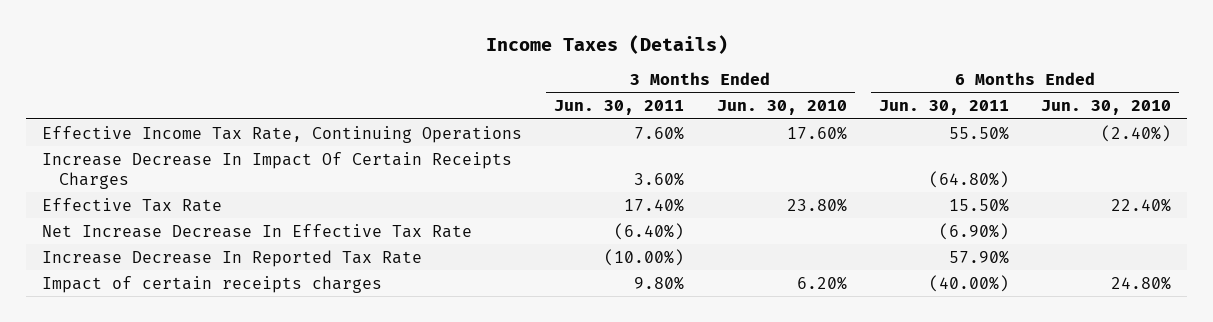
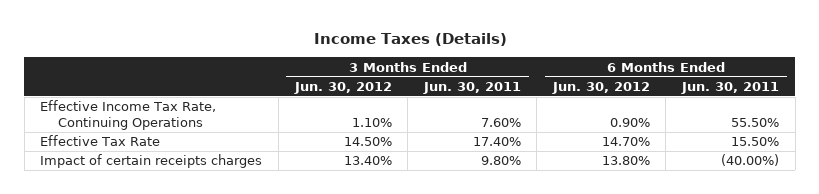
- | 3 Months Ended Jun. 30, 2011 | 3 Months Ended Jun. 30, 2010 | 6 Months Ended Jun. 30, 2011 | 6 Months Ended Jun. 30, 2010
+ | 3 Months Ended Jun. 30, 2012 | 3 Months Ended Jun. 30, 2011 | 6 Months Ended Jun. 30, 2012 | 6 Months Ended Jun. 30, 2011
- Increase Decrease In Impact Of Certain Receipts Charges | 3.60% | | (64.80%) |
- Net Increase Decrease In Effective Tax Rate | (6.40%) | | (6.90%) |
- Increase Decrease In Reported Tax Rate | (10.00%) | | 57.90% |

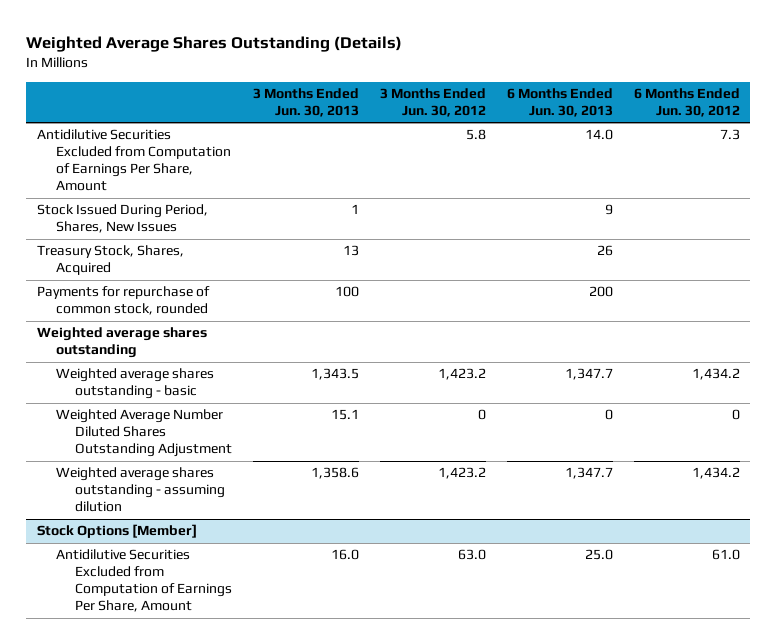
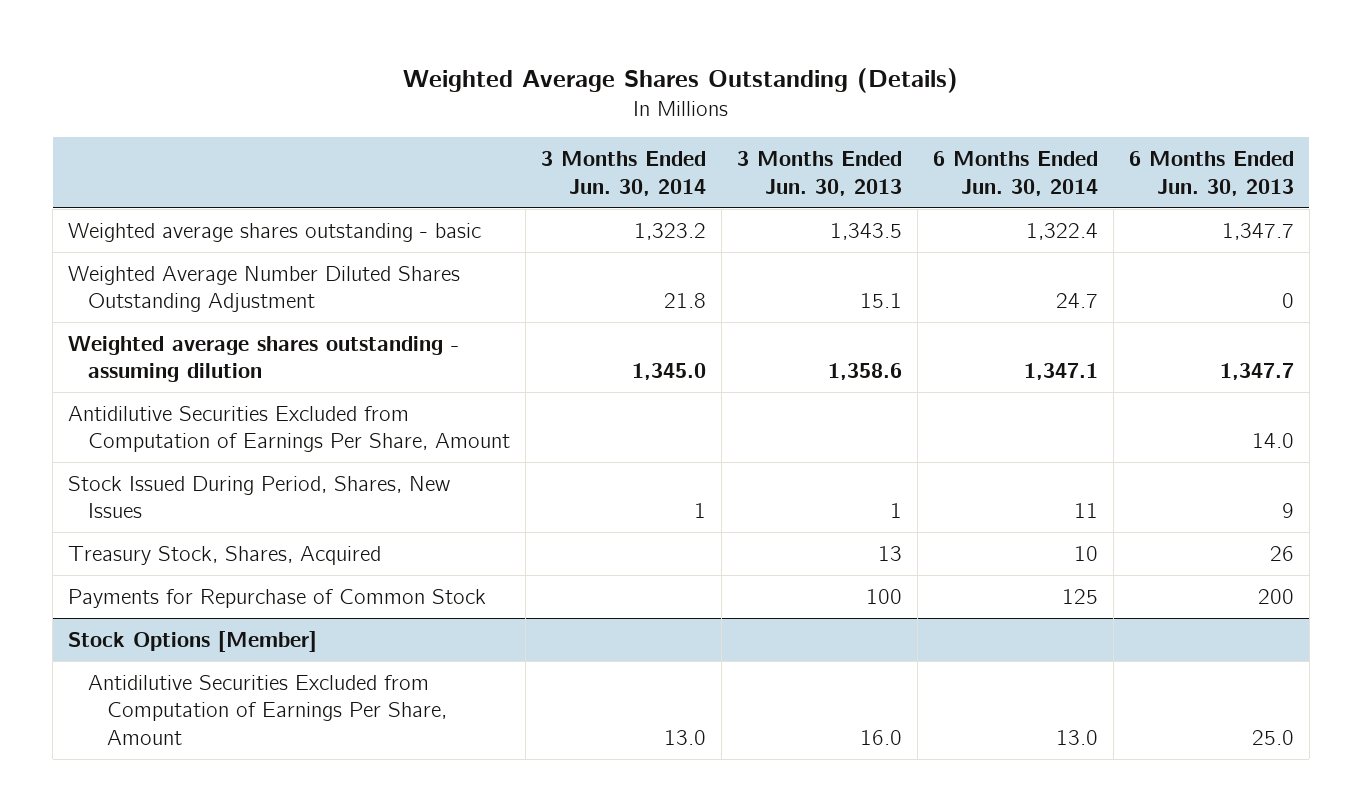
- | 3 Months Ended Jun. 30, 2013 | 3 Months Ended Jun. 30, 2012 | 6 Months Ended Jun. 30, 2013 | 6 Months Ended Jun. 30, 2012
+ | 3 Months Ended Jun. 30, 2014 | 3 Months Ended Jun. 30, 2013 | 6 Months Ended Jun. 30, 2014 | 6 Months Ended Jun. 30, 2013
- Payments for repurchase of common stock, rounded | 100 | | 200 |
- Weighted average shares outstanding
moved down: Antidilutive Securities Excluded from Computation of Earnings Per Share, Amount | | | | 14.0
moved down: Stock Issued During Period, Shares, New Issues | 1 | 1 | 11 | 9
moved down: Treasury Stock, Shares, Acquired | | 13 | 10 | 26
+ Payments for Repurchase of Common Stock | | 100 | 125 | 200

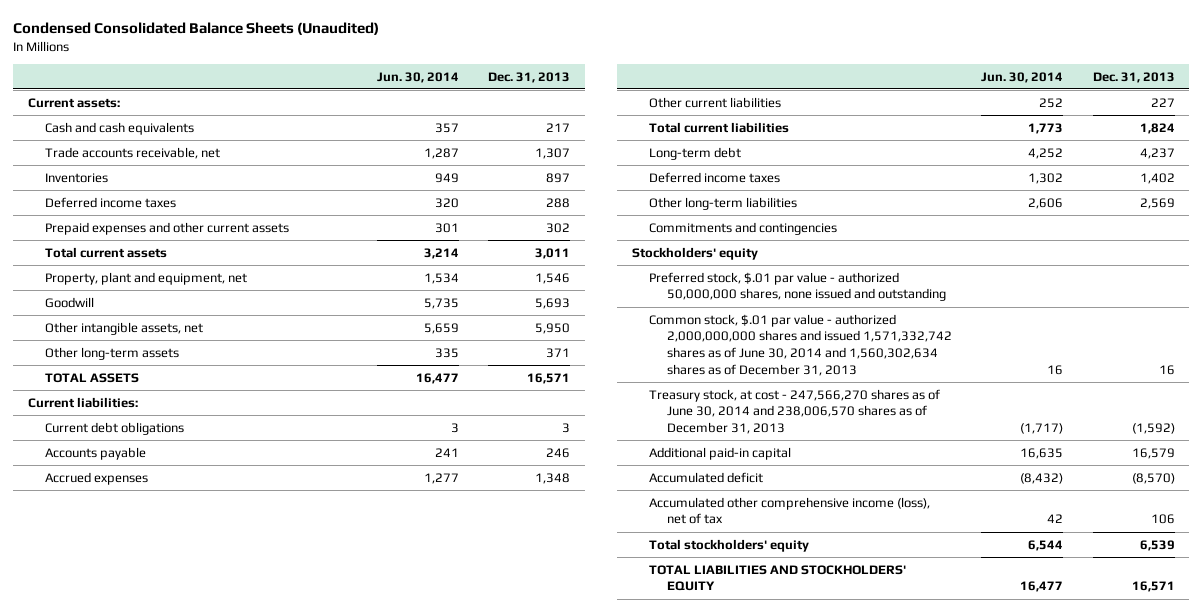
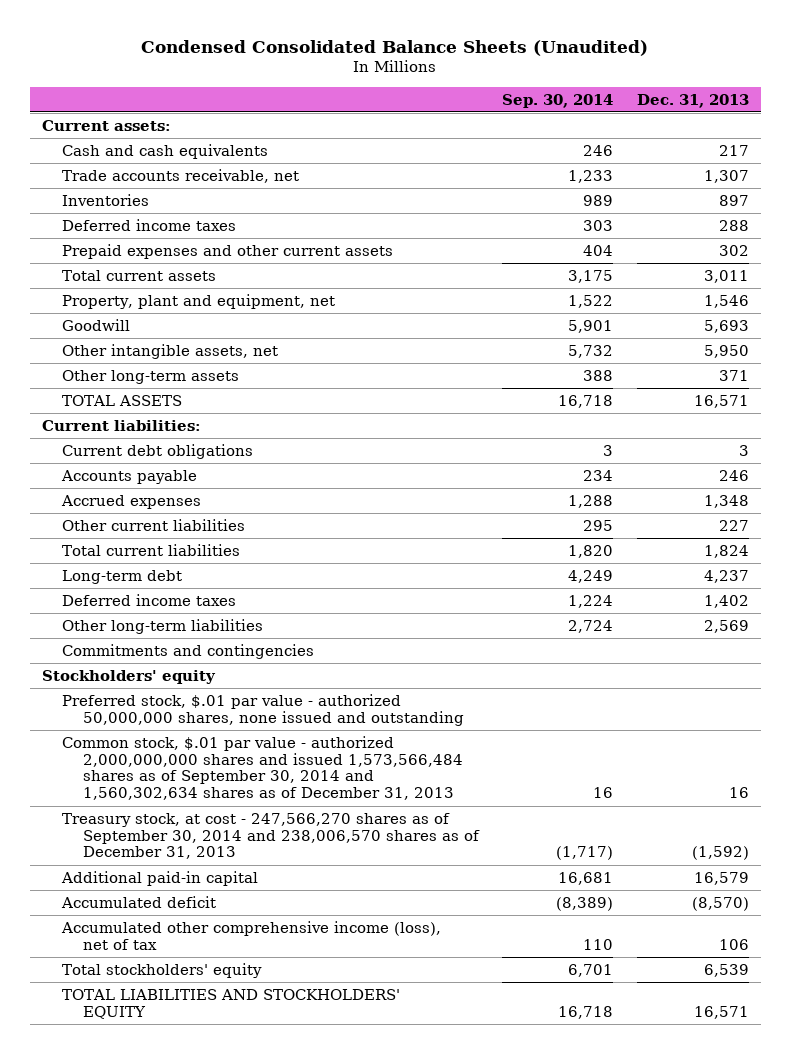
- | Jun. 30, 2014 | Dec. 31, 2013
+ | Sep. 30, 2014 | Dec. 31, 2013
- Common stock, $.01 par value - authorized 2,000,000,000 shares and issued 1,571,332,742 shares as of June 30, 2014 and 1,560,302,634 shares as of December 31, 2013 | 16 | 16
- Treasury stock, at cost - 247,566,270 shares as of June 30, 2014 and 238,006,570 shares as of December 31, 2013 | (1,717) | (1,592)
+ Common stock, $.01 par value - authorized 2,000,000,000 shares and issued 1,573,566,484 shares as of September 30, 2014 and 1,560,302,634 shares as of December 31, 2013 | 16 | 16
+ Treasury stock, at cost - 247,566,270 shares as of September 30, 2014 and 238,006,570 shares as of December 31, 2013 | (1,717) | (1,592)

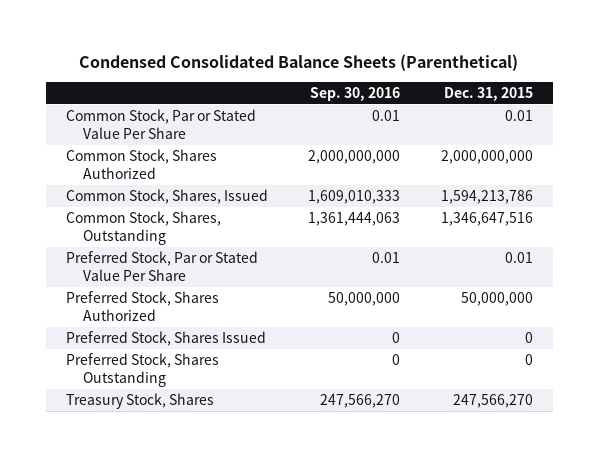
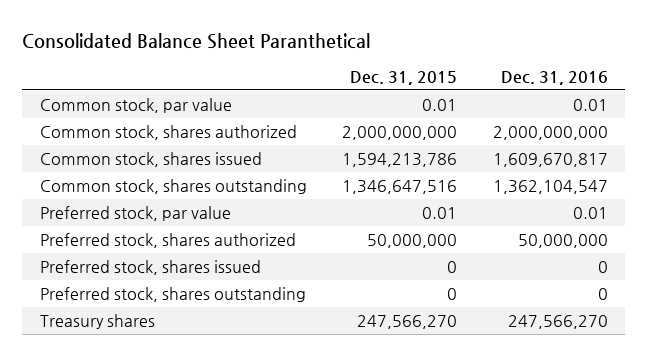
- Condensed Consolidated Balance Sheets (Parenthetical)
+ Consolidated Balance Sheet Paranthetical
- | Sep. 30, 2016 | Dec. 31, 2015
+ | Dec. 31, 2015 | Dec. 31, 2016
- Common Stock, Par or Stated Value Per Share | 0.01 | 0.01
- Common Stock, Shares Authorized | 2,000,000,000 | 2,000,000,000
- Common Stock, Shares, Issued | 1,609,010,333 | 1,594,213,786
- Common Stock, Shares, Outstanding | 1,361,444,063 | 1,346,647,516
- Preferred Stock, Par or Stated Value Per Share | 0.01 | 0.01
- Preferred Stock, Shares Authorized | 50,000,000 | 50,000,000
- Preferred Stock, Shares Issued | 0 | 0
- Preferred Stock, Shares Outstanding | 0 | 0
- Treasury Stock, Shares | 247,566,270 | 247,566,270
+ Common stock, par value | 0.01 | 0.01
+ Common stock, shares authorized | 2,000,000,000 | 2,000,000,000
+ Common stock, shares issued | 1,594,213,786 | 1,609,670,817
+ Common stock, shares outstanding | 1,346,647,516 | 1,362,104,547
+ Preferred stock, par value | 0.01 | 0.01
+ Preferred stock, shares authorized | 50,000,000 | 50,000,000
+ Preferred stock, shares issued | 0 | 0
+ Preferred stock, shares outstanding | 0 | 0
+ Treasury shares | 247,566,270 | 247,566,270

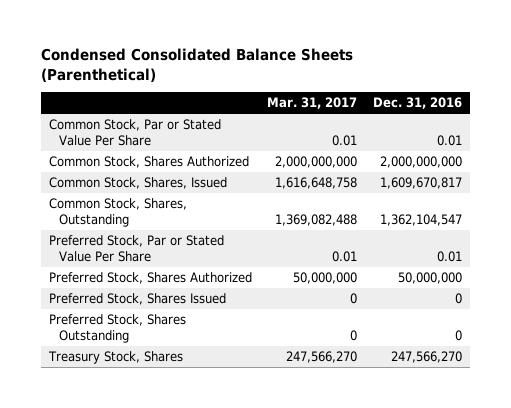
- Consolidated Balance Sheet Paranthetical
+ Condensed Consolidated Balance Sheets (Parenthetical)
- | Dec. 31, 2015 | Dec. 31, 2016
+ | Mar. 31, 2017 | Dec. 31, 2016
- Common stock, par value | 0.01 | 0.01
- Common stock, shares authorized | 2,000,000,000 | 2,000,000,000
- Common stock, shares issued | 1,594,213,786 | 1,609,670,817
- Common stock, shares outstanding | 1,346,647,516 | 1,362,104,547
- Preferred stock, par value | 0.01 | 0.01
- Preferred stock, shares authorized | 50,000,000 | 50,000,000
- Preferred stock, shares issued | 0 | 0
- Preferred stock, shares outstanding | 0 | 0
- Treasury shares | 247,566,270 | 247,566,270
+ Common Stock, Par or Stated Value Per Share | 0.01 | 0.01
+ Common Stock, Shares Authorized | 2,000,000,000 | 2,000,000,000
+ Common Stock, Shares, Issued | 1,616,648,758 | 1,609,670,817
+ Common Stock, Shares, Outstanding | 1,369,082,488 | 1,362,104,547
+ Preferred Stock, Par or Stated Value Per Share | 0.01 | 0.01
+ Preferred Stock, Shares Authorized | 50,000,000 | 50,000,000
+ Preferred Stock, Shares Issued | 0 | 0
+ Preferred Stock, Shares Outstanding | 0 | 0
+ Treasury Stock, Shares | 247,566,270 | 247,566,270

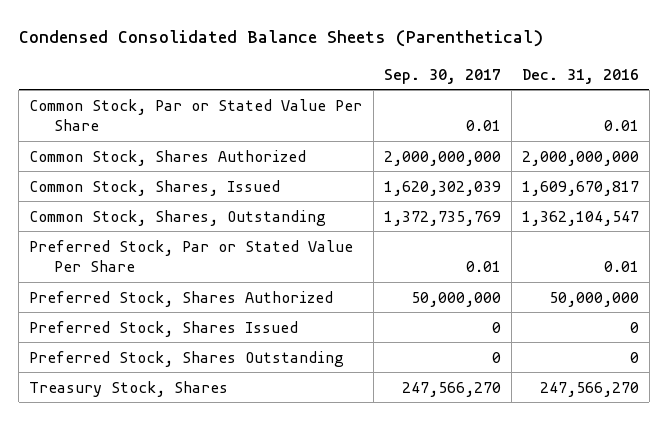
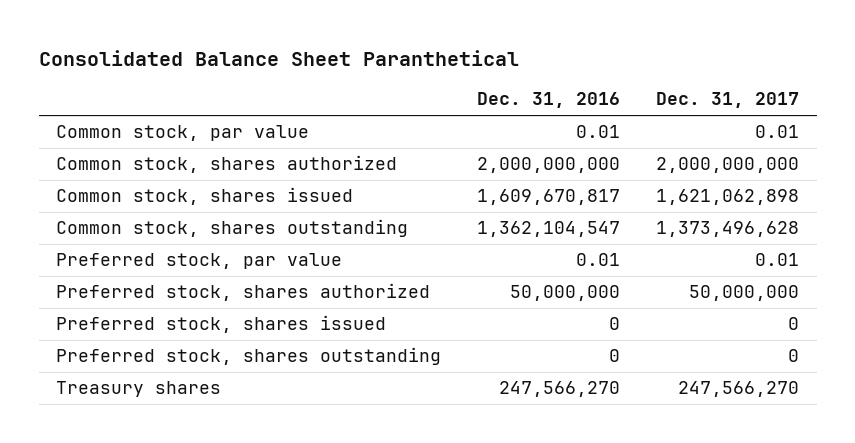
- Condensed Consolidated Balance Sheets (Parenthetical)
+ Consolidated Balance Sheet Paranthetical
- | Sep. 30, 2017 | Dec. 31, 2016
+ | Dec. 31, 2016 | Dec. 31, 2017
- Common Stock, Par or Stated Value Per Share | 0.01 | 0.01
- Common Stock, Shares Authorized | 2,000,000,000 | 2,000,000,000
- Common Stock, Shares, Issued | 1,620,302,039 | 1,609,670,817
- Common Stock, Shares, Outstanding | 1,372,735,769 | 1,362,104,547
- Preferred Stock, Par or Stated Value Per Share | 0.01 | 0.01
- Preferred Stock, Shares Authorized | 50,000,000 | 50,000,000
- Preferred Stock, Shares Issued | 0 | 0
- Preferred Stock, Shares Outstanding | 0 | 0
- Treasury Stock, Shares | 247,566,270 | 247,566,270
+ Common stock, par value | 0.01 | 0.01
+ Common stock, shares authorized | 2,000,000,000 | 2,000,000,000
+ Common stock, shares issued | 1,609,670,817 | 1,621,062,898
+ Common stock, shares outstanding | 1,362,104,547 | 1,373,496,628
+ Preferred stock, par value | 0.01 | 0.01
+ Preferred stock, shares authorized | 50,000,000 | 50,000,000
+ Preferred stock, shares issued | 0 | 0
+ Preferred stock, shares outstanding | 0 | 0
+ Treasury shares | 247,566,270 | 247,566,270

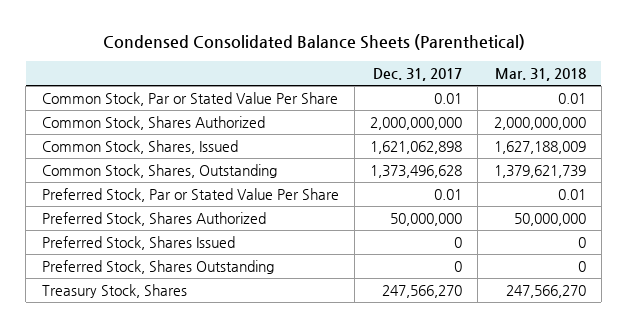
- Consolidated Balance Sheet Paranthetical
+ Condensed Consolidated Balance Sheets (Parenthetical)
- | Dec. 31, 2016 | Dec. 31, 2017
+ | Dec. 31, 2017 | Mar. 31, 2018
- Common stock, par value | 0.01 | 0.01
- Common stock, shares authorized | 2,000,000,000 | 2,000,000,000
- Common stock, shares issued | 1,609,670,817 | 1,621,062,898
- Common stock, shares outstanding | 1,362,104,547 | 1,373,496,628
- Preferred stock, par value | 0.01 | 0.01
- Preferred stock, shares authorized | 50,000,000 | 50,000,000
- Preferred stock, shares issued | 0 | 0
- Preferred stock, shares outstanding | 0 | 0
- Treasury shares | 247,566,270 | 247,566,270
+ Common Stock, Par or Stated Value Per Share | 0.01 | 0.01
+ Common Stock, Shares Authorized | 2,000,000,000 | 2,000,000,000
+ Common Stock, Shares, Issued | 1,621,062,898 | 1,627,188,009
+ Common Stock, Shares, Outstanding | 1,373,496,628 | 1,379,621,739
+ Preferred Stock, Par or Stated Value Per Share | 0.01 | 0.01
+ Preferred Stock, Shares Authorized | 50,000,000 | 50,000,000
+ Preferred Stock, Shares Issued | 0 | 0
+ Preferred Stock, Shares Outstanding | 0 | 0
+ Treasury Stock, Shares | 247,566,270 | 247,566,270

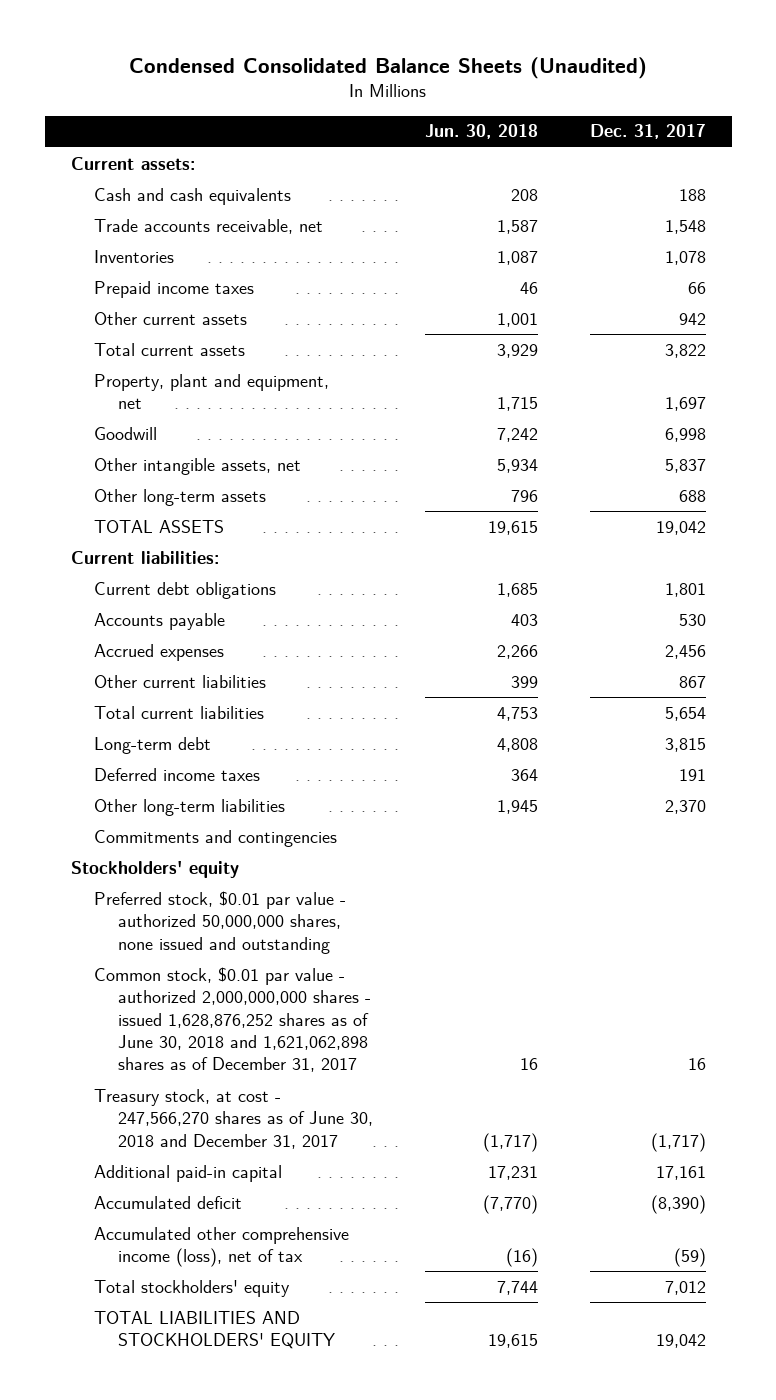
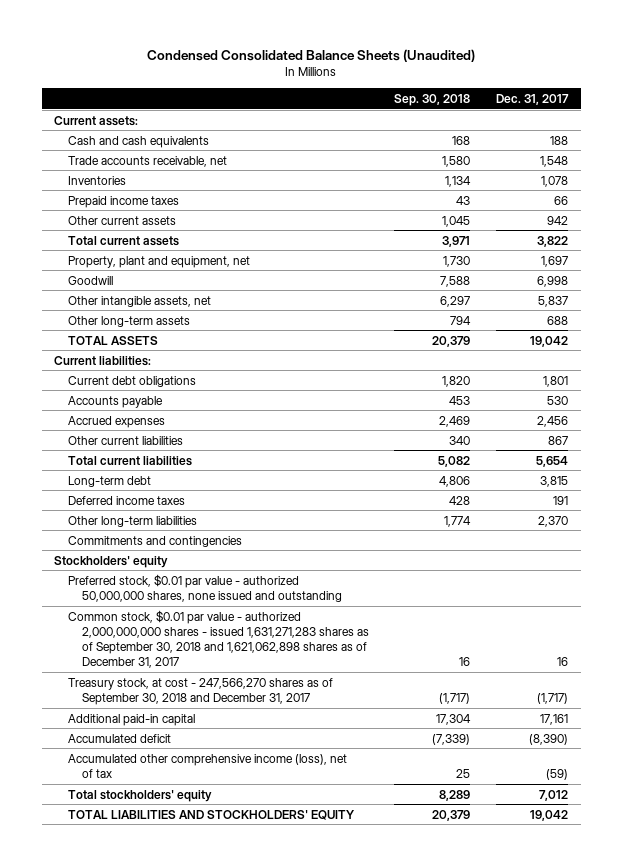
- | Jun. 30, 2018 | Dec. 31, 2017
+ | Sep. 30, 2018 | Dec. 31, 2017
- Common stock, $0.01 par value - authorized 2,000,000,000 shares - issued 1,628,876,252 shares as of June 30, 2018 and 1,621,062,898 shares as of December 31, 2017 | 16 | 16
- Treasury stock, at cost - 247,566,270 shares as of June 30, 2018 and December 31, 2017 | (1,717) | (1,717)
+ Common stock, $0.01 par value - authorized 2,000,000,000 shares - issued 1,631,271,283 shares as of September 30, 2018 and 1,621,062,898 shares as of December 31, 2017 | 16 | 16
+ Treasury stock, at cost - 247,566,270 shares as of September 30, 2018 and December 31, 2017 | (1,717) | (1,717)

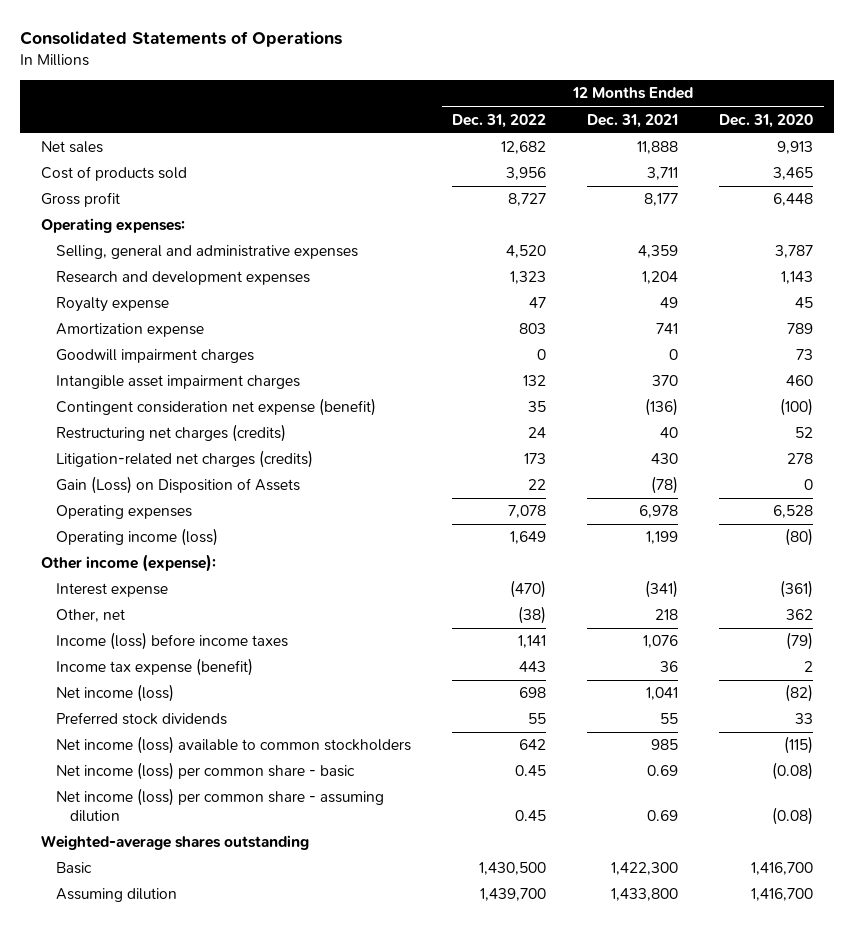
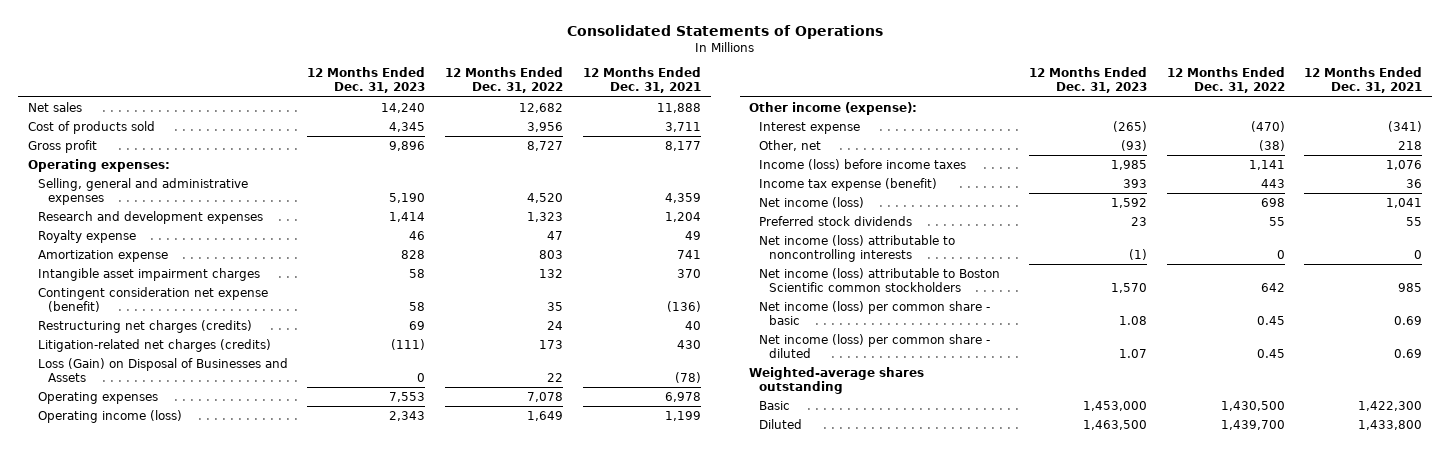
- | 12 Months Ended Dec. 31, 2022 | 12 Months Ended Dec. 31, 2021 | 12 Months Ended Dec. 31, 2020
+ | 12 Months Ended Dec. 31, 2023 | 12 Months Ended Dec. 31, 2022 | 12 Months Ended Dec. 31, 2021
- Goodwill impairment charges | 0 | 0 | 73
- Gain (Loss) on Disposition of Assets | 22 | (78) | 0
+ Loss (Gain) on Disposal of Businesses and Assets | 0 | 22 | (78)
- Net income (loss) available to common stockholders | 642 | 985 | (115)
+ Net income (loss) attributable to noncontrolling interests | (1) | 0 | 0
+ Net income (loss) attributable to Boston Scientific common stockholders | 1,570 | 642 | 985
- Net income (loss) per common share - assuming dilution | 0.45 | 0.69 | (0.08)
+ Net income (loss) per common share - diluted | 1.07 | 0.45 | 0.69
- Assuming dilution | 1,439,700 | 1,433,800 | 1,416,700
+ Diluted | 1,463,500 | 1,439,700 | 1,433,800

